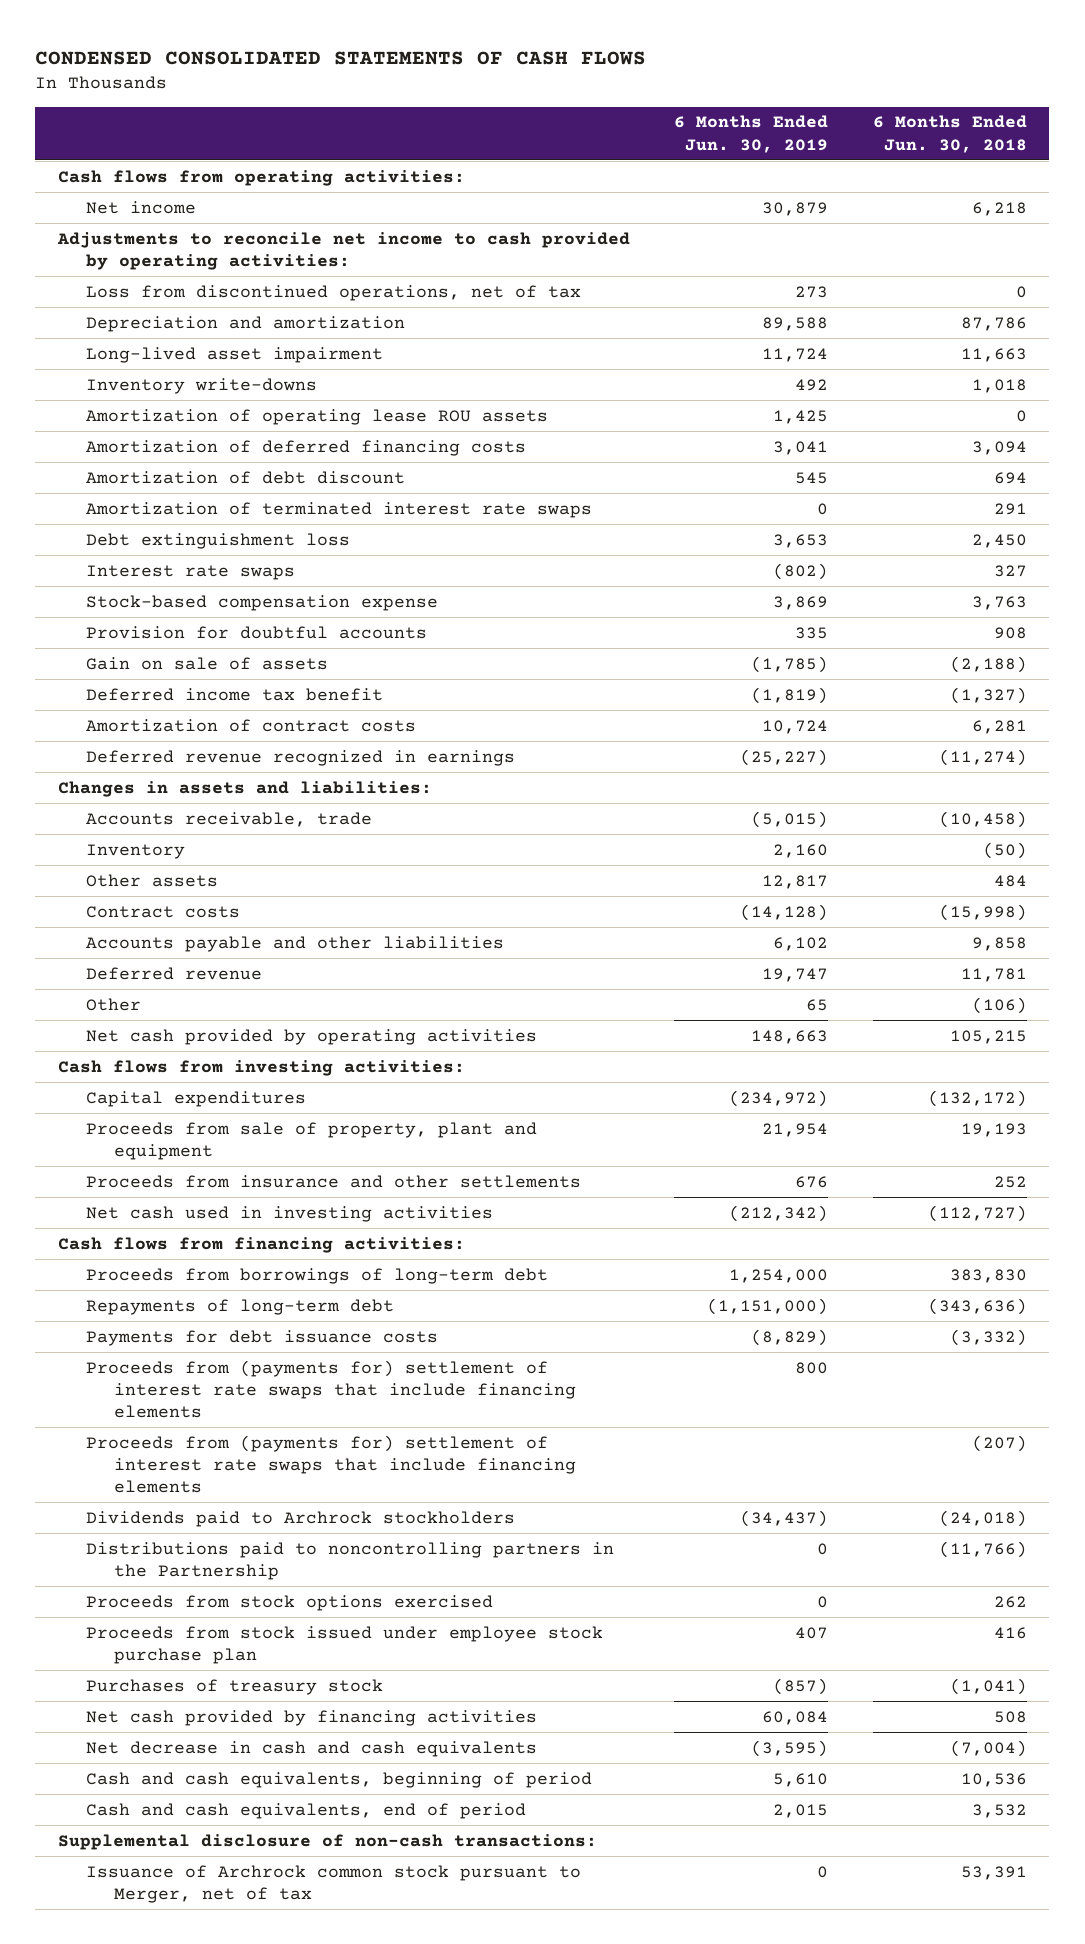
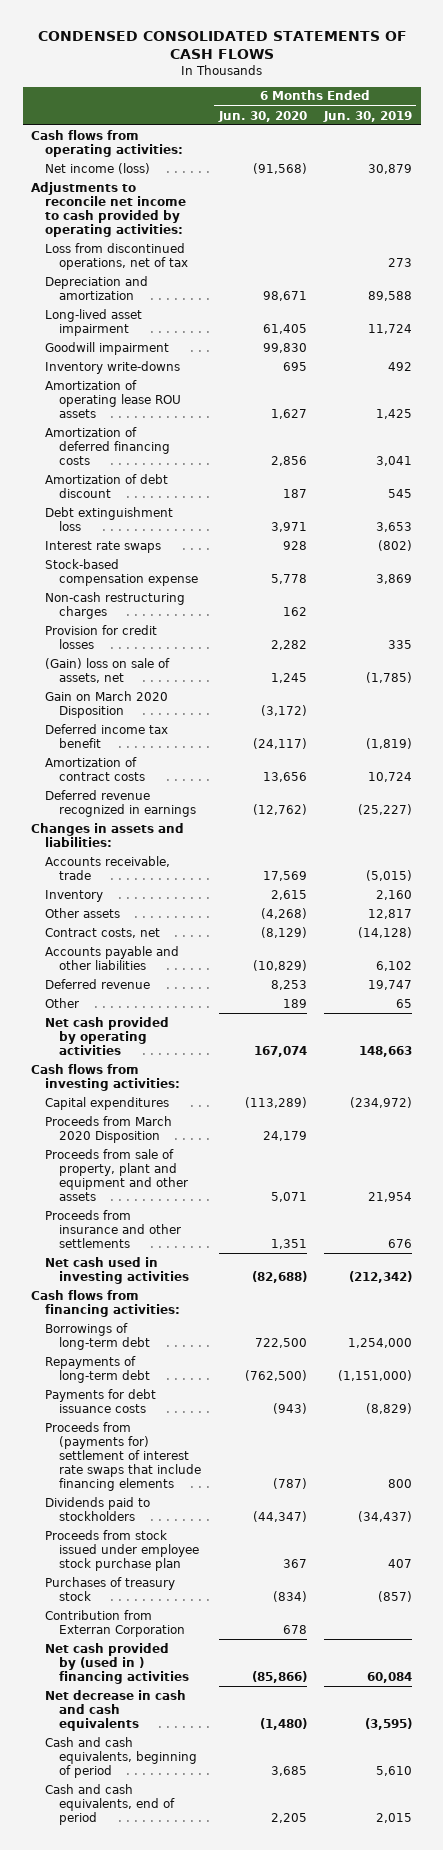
- | 6 Months Ended Jun. 30, 2019 | 6 Months Ended Jun. 30, 2018
+ | 6 Months Ended Jun. 30, 2020 | 6 Months Ended Jun. 30, 2019
- Net income | 30,879 | 6,218
+ Net income (loss) | (91,568) | 30,879
+ Goodwill impairment | 99,830 |
- Amortization of terminated interest rate swaps | 0 | 291
- Provision for doubtful accounts | 335 | 908
- Gain on sale of assets | (1,785) | (2,188)
+ Non-cash restructuring charges | 162 |
+ Provision for credit losses | 2,282 | 335
+ (Gain) loss on sale of assets, net | 1,245 | (1,785)
+ Gain on March 2020 Disposition | (3,172) |
- Contract costs | (14,128) | (15,998)
+ Contract costs, net | (8,129) | (14,128)
- Proceeds from sale of property, plant and equipment | 21,954 | 19,193
+ Proceeds from March 2020 Disposition | 24,179 |
+ Proceeds from sale of property, plant and equipment and other assets | 5,071 | 21,954
- Proceeds from borrowings of long-term debt | 1,254,000 | 383,830
+ Borrowings of long-term debt | 722,500 | 1,254,000
- Proceeds from (payments for) settlement of interest rate swaps that include financing elements | | (207)
- Dividends paid to Archrock stockholders | (34,437) | (24,018)
- Distributions paid to noncontrolling partners in the Partnership | 0 | (11,766)
- Proceeds from stock options exercised | 0 | 262
+ Dividends paid to stockholders | (44,347) | (34,437)
- Net cash provided by financing activities | 60,084 | 508
+ Contribution from Exterran Corporation | 678 |
+ Net cash provided by (used in ) financing activities | (85,866) | 60,084
- Supplemental disclosure of non-cash transactions:
- Issuance of Archrock common stock pursuant to Merger, net of tax | 0 | 53,391

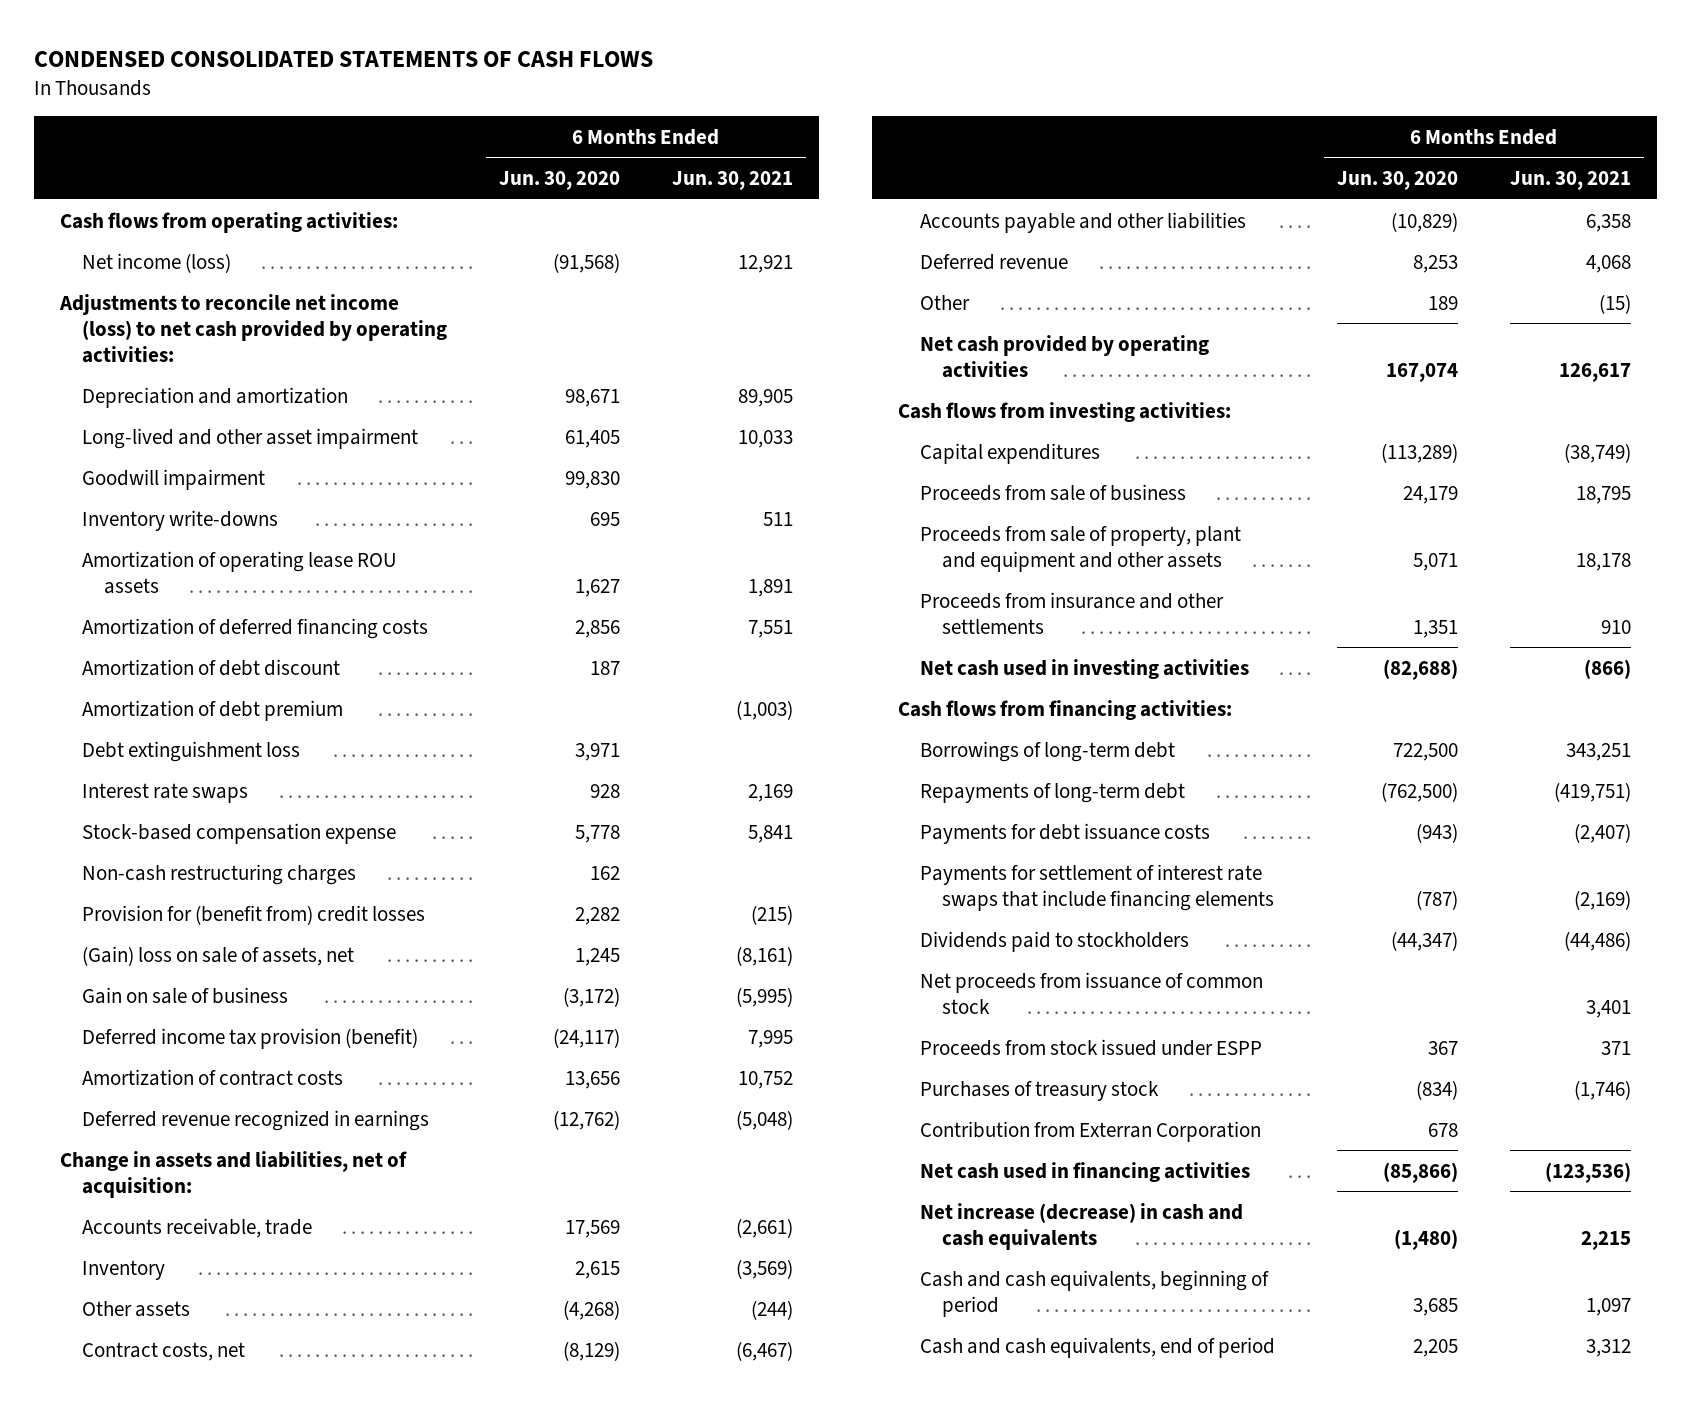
- | 6 Months Ended Jun. 30, 2020 | 6 Months Ended Jun. 30, 2019
+ | 6 Months Ended Jun. 30, 2020 | 6 Months Ended Jun. 30, 2021
- Adjustments to reconcile net income to cash provided by operating activities:
- Loss from discontinued operations, net of tax | | 273
+ Adjustments to reconcile net income (loss) to net cash provided by operating activities:
- Long-lived asset impairment | 61,405 | 11,724
+ Long-lived and other asset impairment | 61,405 | 10,033
+ Amortization of debt premium | | (1,003)
- Provision for credit losses | 2,282 | 335
+ Provision for (benefit from) credit losses | 2,282 | (215)
- Gain on March 2020 Disposition | (3,172) |
- Deferred income tax benefit | (24,117) | (1,819)
+ Gain on sale of business | (3,172) | (5,995)
+ Deferred income tax provision (benefit) | (24,117) | 7,995
- Changes in assets and liabilities:
+ Change in assets and liabilities, net of acquisition:
- Proceeds from March 2020 Disposition | 24,179 |
+ Proceeds from sale of business | 24,179 | 18,795
- Proceeds from (payments for) settlement of interest rate swaps that include financing elements | (787) | 800
+ Payments for settlement of interest rate swaps that include financing elements | (787) | (2,169)
- Proceeds from stock issued under employee stock purchase plan | 367 | 407
+ Net proceeds from issuance of common stock | | 3,401
+ Proceeds from stock issued under ESPP | 367 | 371
- Net cash provided by (used in ) financing activities | (85,866) | 60,084
- Net decrease in cash and cash equivalents | (1,480) | (3,595)
+ Net cash used in financing activities | (85,866) | (123,536)
+ Net increase (decrease) in cash and cash equivalents | (1,480) | 2,215

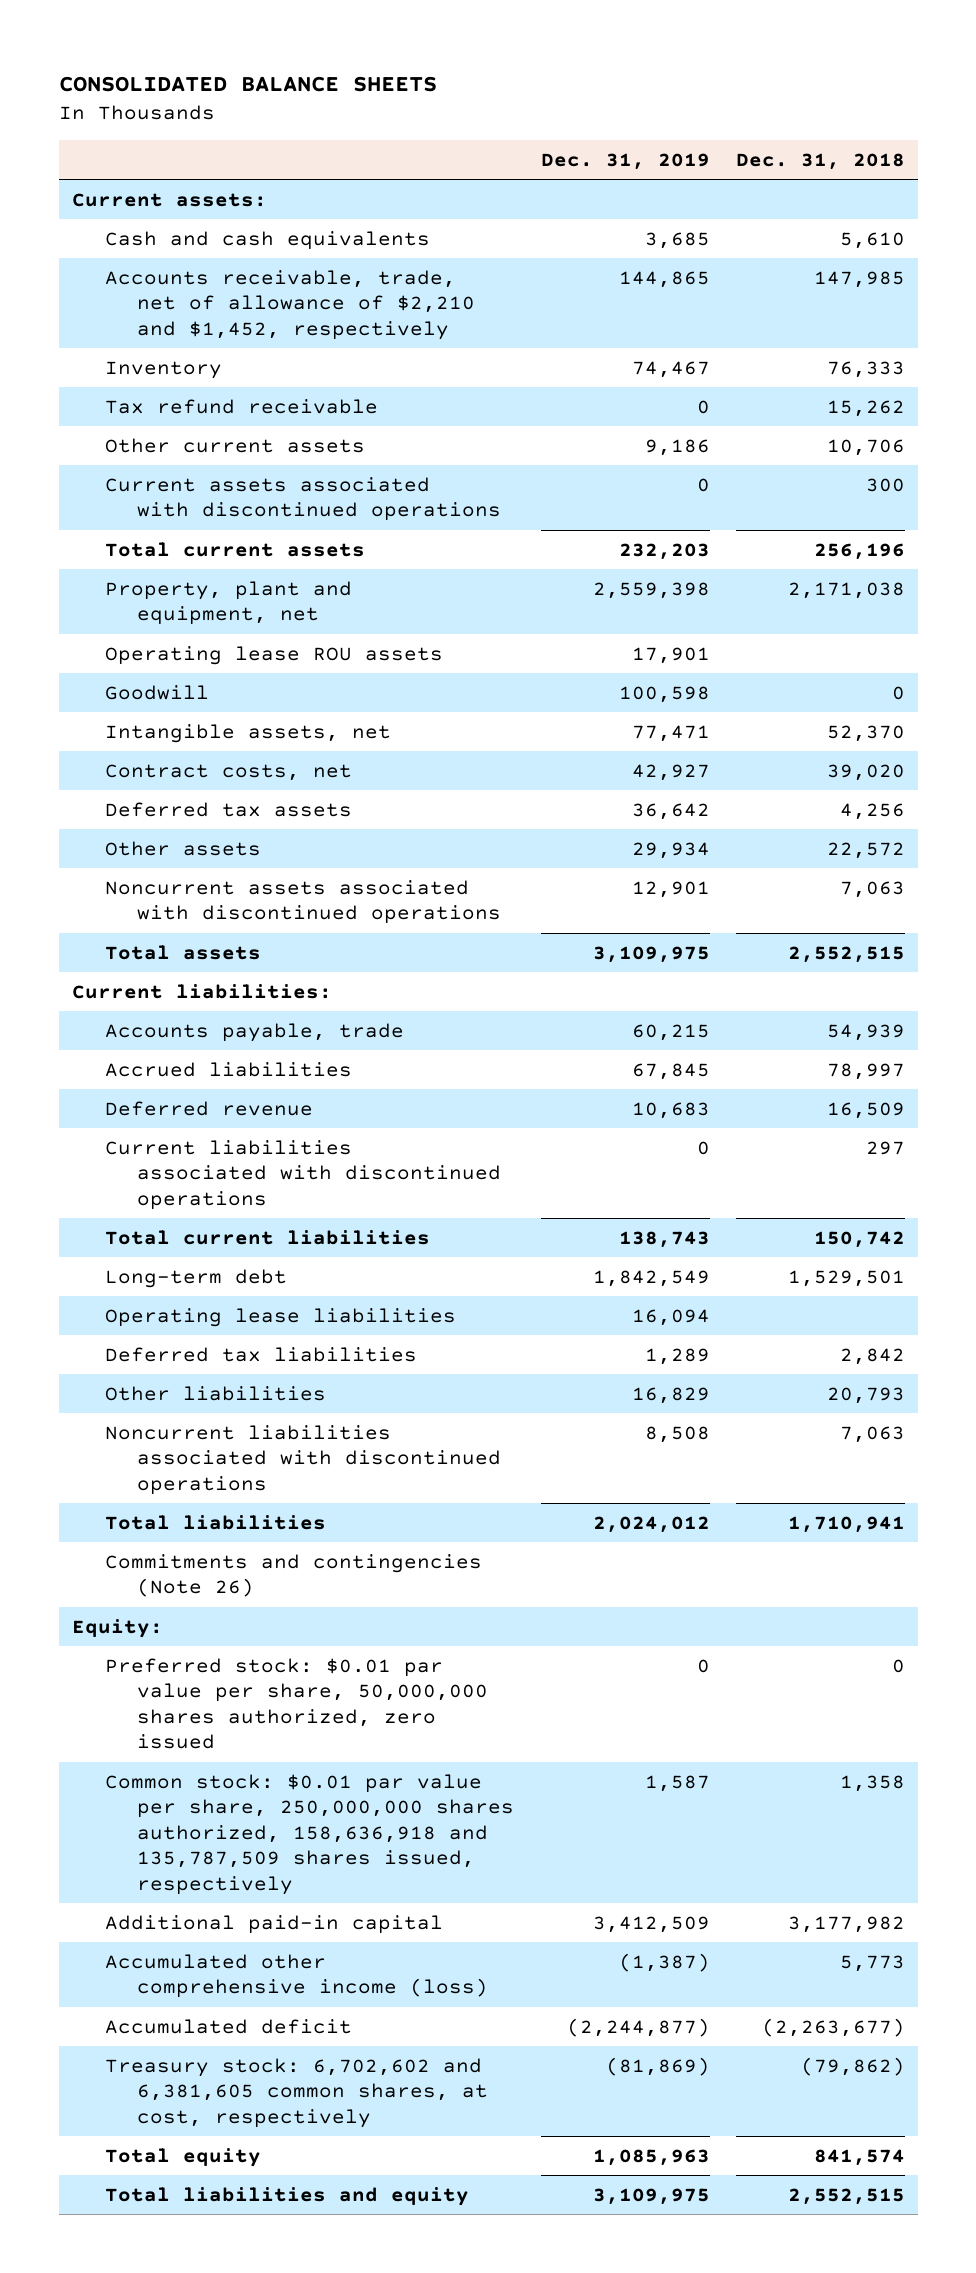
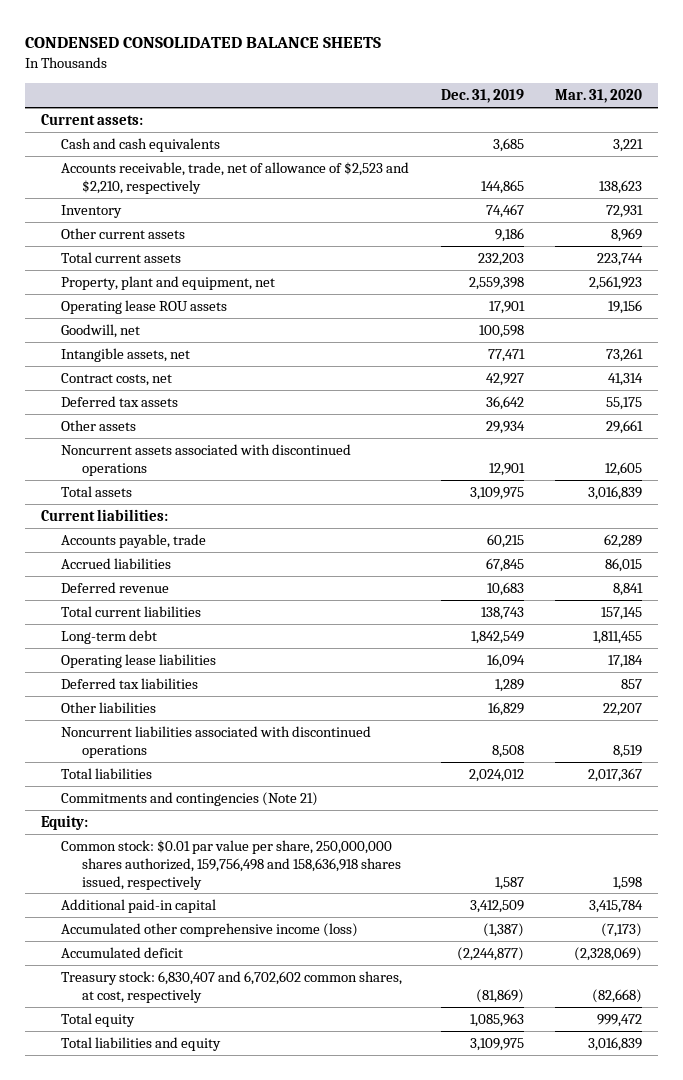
- CONSOLIDATED BALANCE SHEETS
+ CONDENSED CONSOLIDATED BALANCE SHEETS
- | Dec. 31, 2019 | Dec. 31, 2018
+ | Dec. 31, 2019 | Mar. 31, 2020
- Accounts receivable, trade, net of allowance of $2,210 and $1,452, respectively | 144,865 | 147,985
+ Accounts receivable, trade, net of allowance of $2,523 and $2,210, respectively | 144,865 | 138,623
- Tax refund receivable | 0 | 15,262
- Current assets associated with discontinued operations | 0 | 300
- Goodwill | 100,598 | 0
+ Goodwill, net | 100,598 |
- Current liabilities associated with discontinued operations | 0 | 297
- Commitments and contingencies (Note 26)
+ Commitments and contingencies (Note 21)
- Preferred stock: $0.01 par value per share, 50,000,000 shares authorized, zero issued | 0 | 0
- Common stock: $0.01 par value per share, 250,000,000 shares authorized, 158,636,918 and 135,787,509 shares issued, respectively | 1,587 | 1,358
+ Common stock: $0.01 par value per share, 250,000,000 shares authorized, 159,756,498 and 158,636,918 shares issued, respectively | 1,587 | 1,598
- Treasury stock: 6,702,602 and 6,381,605 common shares, at cost, respectively | (81,869) | (79,862)
+ Treasury stock: 6,830,407 and 6,702,602 common shares, at cost, respectively | (81,869) | (82,668)

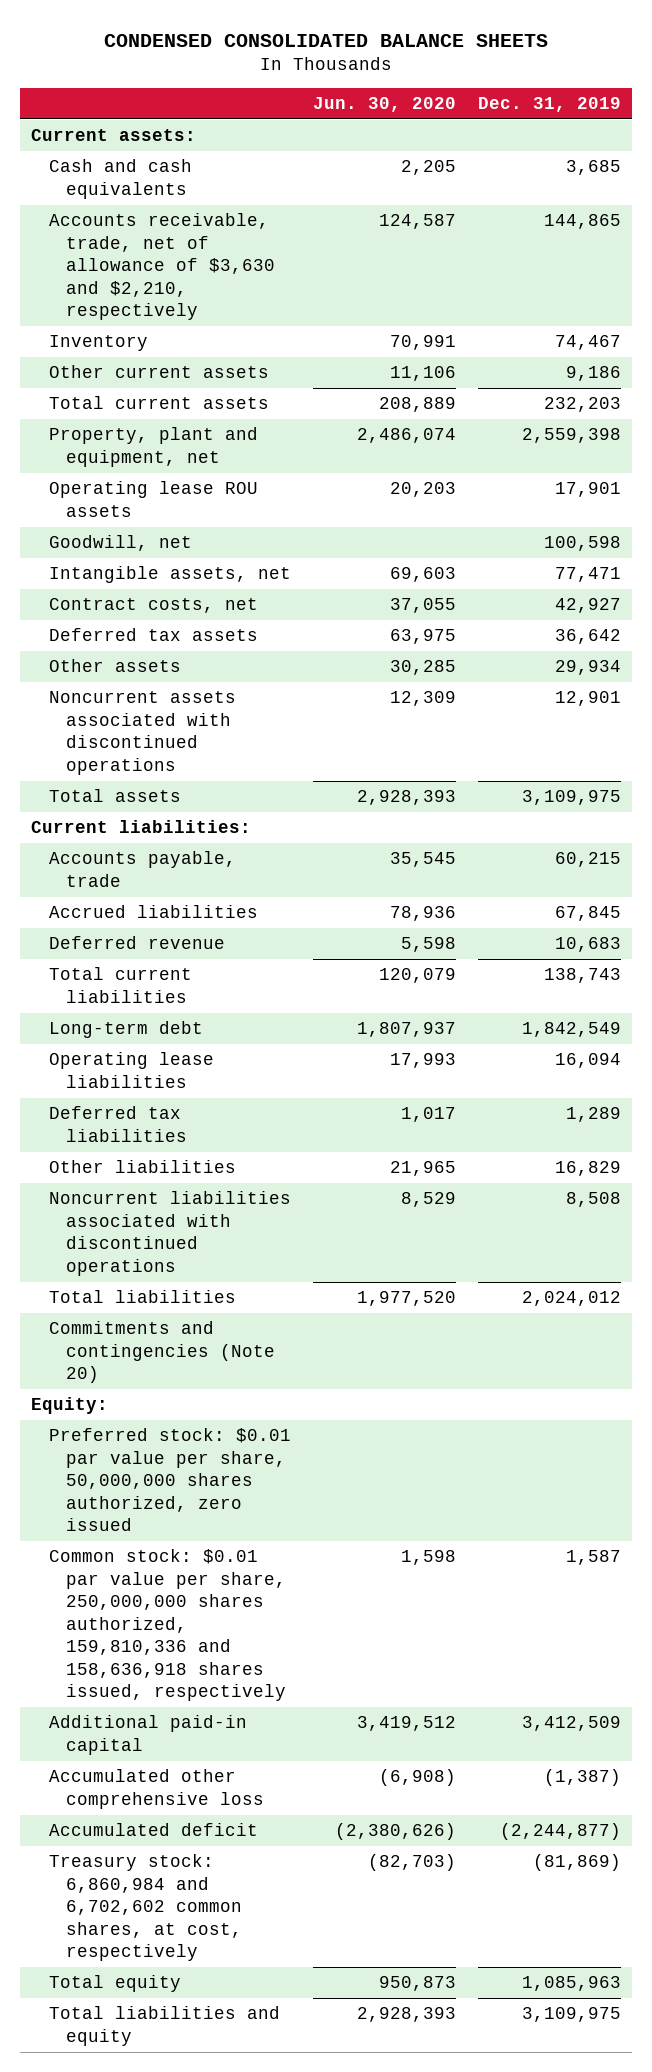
- | Dec. 31, 2019 | Mar. 31, 2020
+ | Jun. 30, 2020 | Dec. 31, 2019
- Accounts receivable, trade, net of allowance of $2,523 and $2,210, respectively | 144,865 | 138,623
+ Accounts receivable, trade, net of allowance of $3,630 and $2,210, respectively | 124,587 | 144,865
- Commitments and contingencies (Note 21)
+ Commitments and contingencies (Note 20)
- Common stock: $0.01 par value per share, 250,000,000 shares authorized, 159,756,498 and 158,636,918 shares issued, respectively | 1,587 | 1,598
+ Preferred stock: $0.01 par value per share, 50,000,000 shares authorized, zero issued
+ Common stock: $0.01 par value per share, 250,000,000 shares authorized, 159,810,336 and 158,636,918 shares issued, respectively | 1,598 | 1,587
- Accumulated other comprehensive income (loss) | (1,387) | (7,173)
+ Accumulated other comprehensive loss | (6,908) | (1,387)
- Treasury stock: 6,830,407 and 6,702,602 common shares, at cost, respectively | (81,869) | (82,668)
+ Treasury stock: 6,860,984 and 6,702,602 common shares, at cost, respectively | (82,703) | (81,869)

